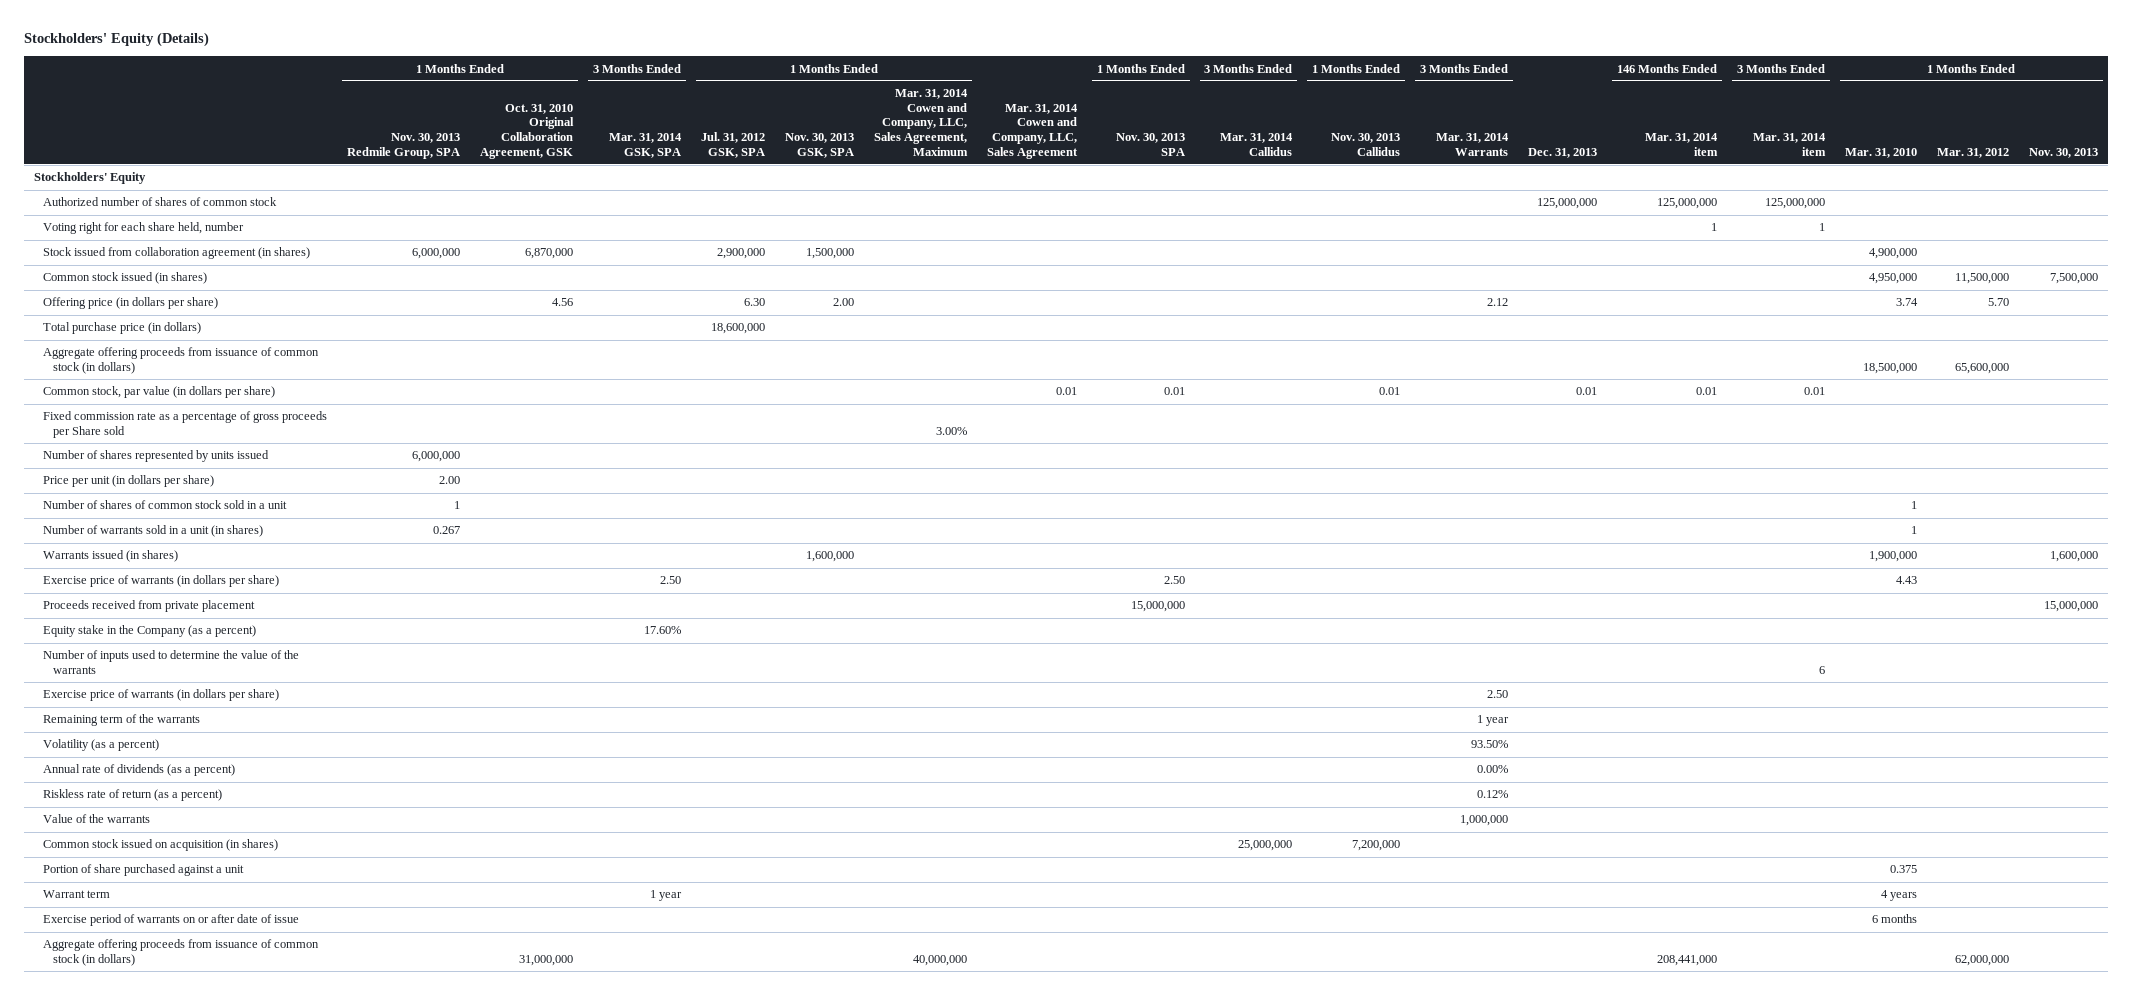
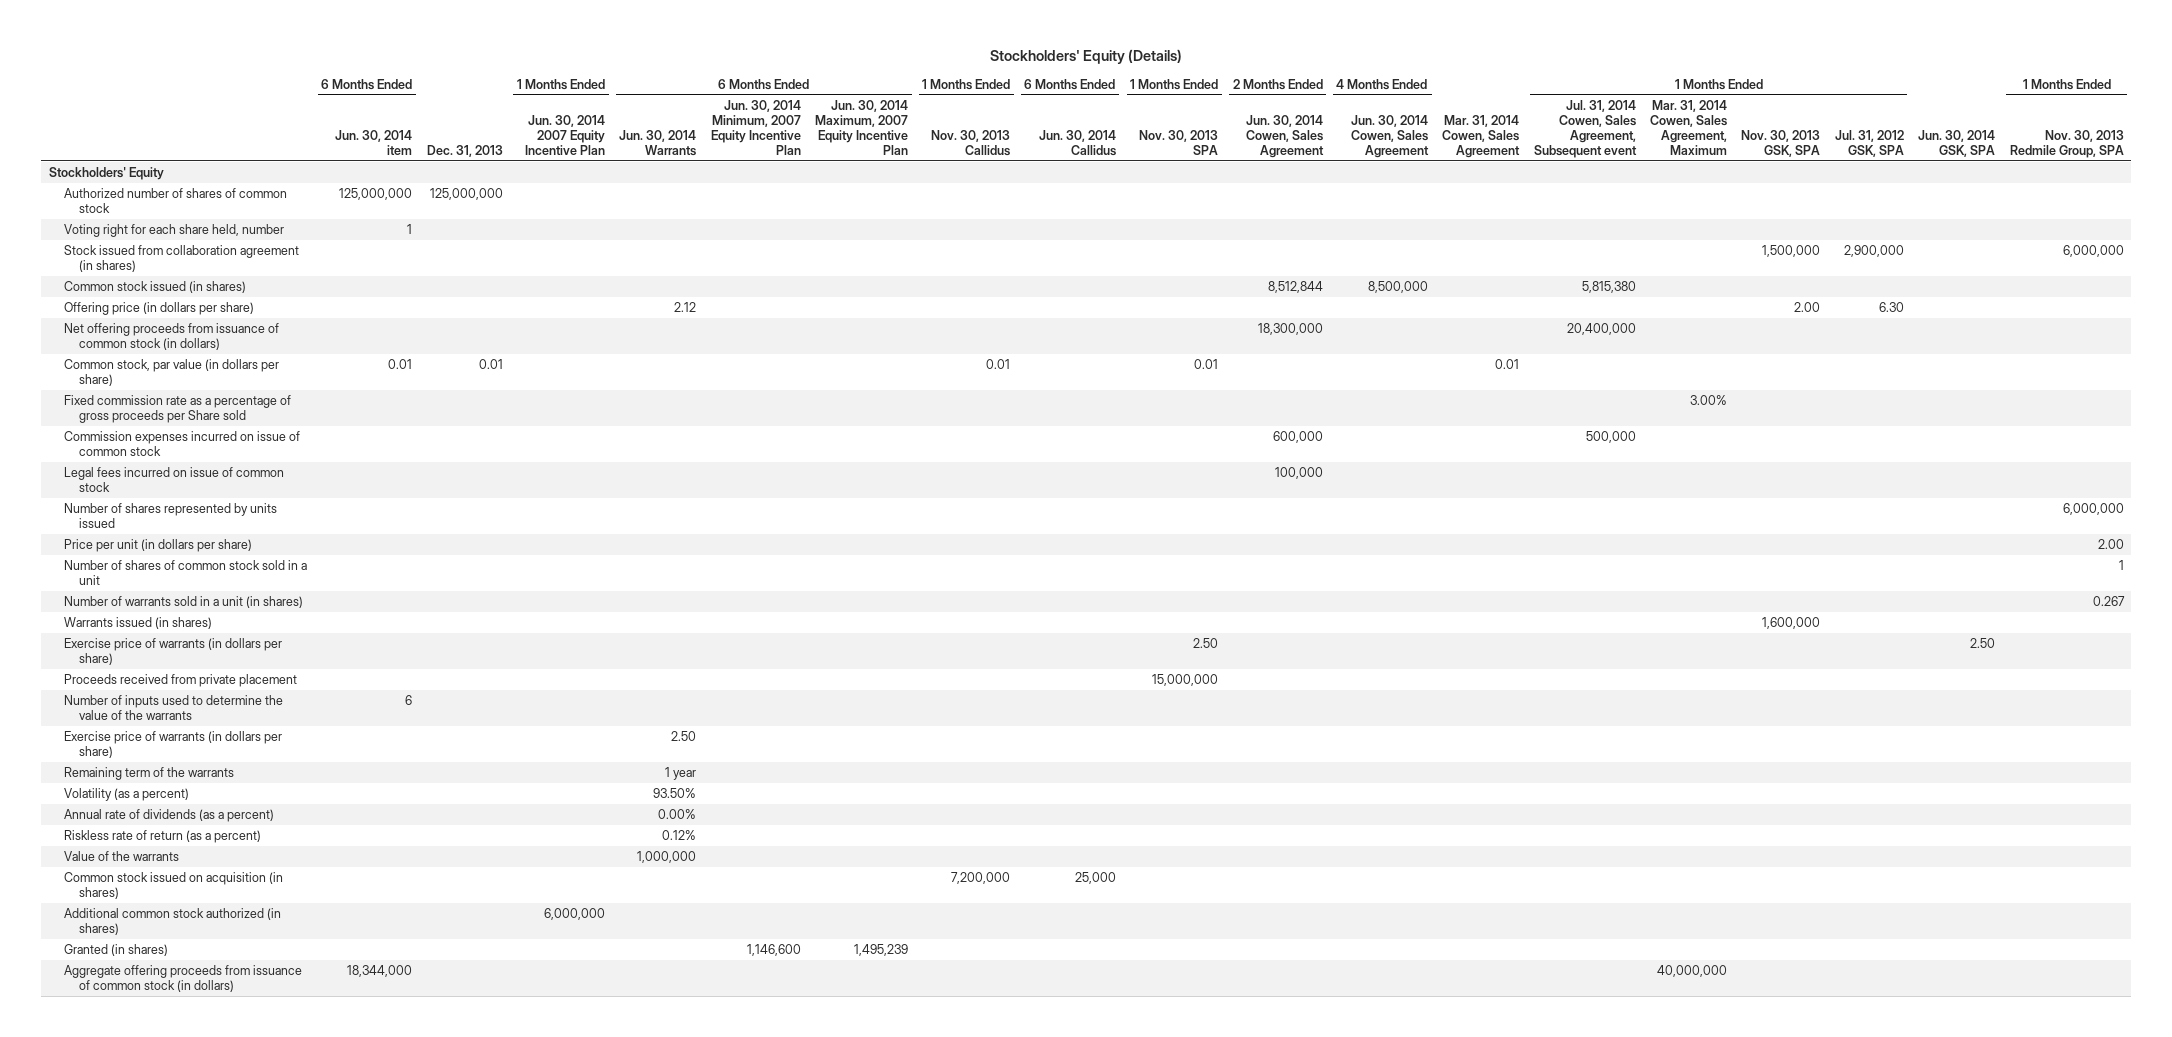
- | 1 Months Ended Nov. 30, 2013 Redmile Group, SPA | 1 Months Ended Oct. 31, 2010 Original Collaboration Agreement, GSK | 3 Months Ended Mar. 31, 2014 GSK, SPA | 1 Months Ended Jul. 31, 2012 GSK, SPA | 1 Months Ended Nov. 30, 2013 GSK, SPA | 1 Months Ended Mar. 31, 2014 Cowen and Company, LLC, Sales Agreement, Maximum | Mar. 31, 2014 Cowen and Company, LLC, Sales Agreement | 1 Months Ended Nov. 30, 2013 SPA | 3 Months Ended Mar. 31, 2014 Callidus | 1 Months Ended Nov. 30, 2013 Callidus | 3 Months Ended Mar. 31, 2014 Warrants | Dec. 31, 2013 | 146 Months Ended Mar. 31, 2014 item | 3 Months Ended Mar. 31, 2014 item | 1 Months Ended Mar. 31, 2010 | 1 Months Ended Mar. 31, 2012 | 1 Months Ended Nov. 30, 2013
+ | 6 Months Ended Jun. 30, 2014 item | Dec. 31, 2013 | 1 Months Ended Jun. 30, 2014 2007 Equity Incentive Plan | 6 Months Ended Jun. 30, 2014 Warrants | 6 Months Ended Jun. 30, 2014 Minimum, 2007 Equity Incentive Plan | 6 Months Ended Jun. 30, 2014 Maximum, 2007 Equity Incentive Plan | 1 Months Ended Nov. 30, 2013 Callidus | 6 Months Ended Jun. 30, 2014 Callidus | 1 Months Ended Nov. 30, 2013 SPA | 2 Months Ended Jun. 30, 2014 Cowen, Sales Agreement | 4 Months Ended Jun. 30, 2014 Cowen, Sales Agreement | Mar. 31, 2014 Cowen, Sales Agreement | 1 Months Ended Jul. 31, 2014 Cowen, Sales Agreement, Subsequent event | 1 Months Ended Mar. 31, 2014 Cowen, Sales Agreement, Maximum | 1 Months Ended Nov. 30, 2013 GSK, SPA | 1 Months Ended Jul. 31, 2012 GSK, SPA | Jun. 30, 2014 GSK, SPA | 1 Months Ended Nov. 30, 2013 Redmile Group, SPA
- Total purchase price (in dollars) | | | | 18,600,000 | | | | | | | | | | | | |
- Aggregate offering proceeds from issuance of common stock (in dollars) | | | | | | | | | | | | | | | 18,500,000 | 65,600,000 |
+ Net offering proceeds from issuance of common stock (in dollars) | | | | | | | | | | 18,300,000 | | | 20,400,000 | | | | |
+ Commission expenses incurred on issue of common stock | | | | | | | | | | 600,000 | | | 500,000 | | | | |
+ Legal fees incurred on issue of common stock | | | | | | | | | | 100,000 | | | | | | | |
- Equity stake in the Company (as a percent) | | | 17.60% | | | | | | | | | | | | | |
- Portion of share purchased against a unit | | | | | | | | | | | | | | | 0.375 | |
- Warrant term | | | 1 year | | | | | | | | | | | | 4 years | |
- Exercise period of warrants on or after date of issue | | | | | | | | | | | | | | | 6 months | |
+ Additional common stock authorized (in shares) | | | 6,000,000 | | | | | | | | | | | | | | |
+ Granted (in shares) | | | | | 1,146,600 | 1,495,239 | | | | | | | | | | | |

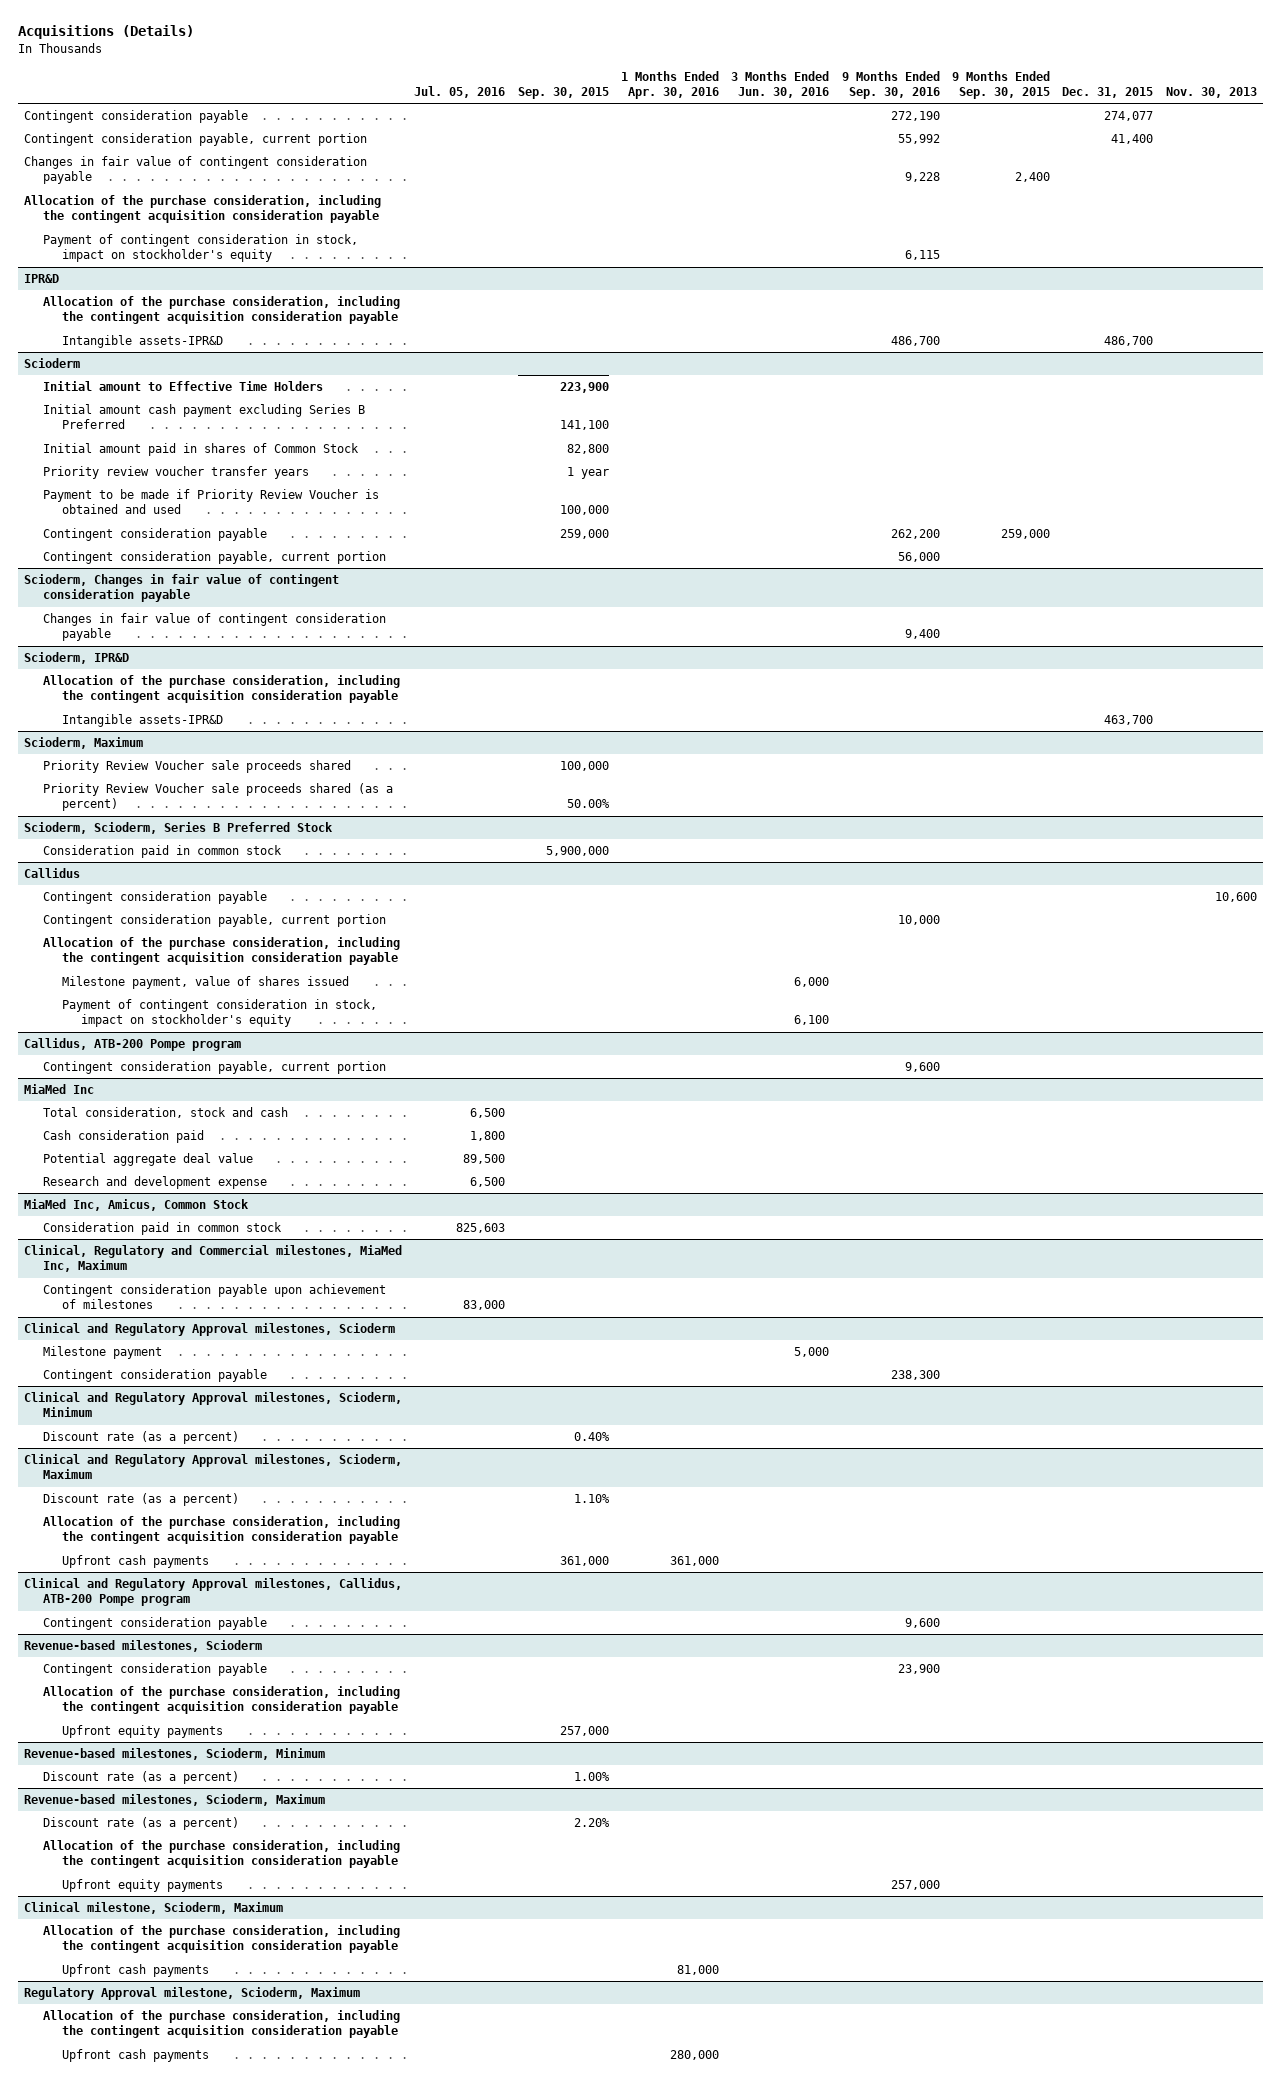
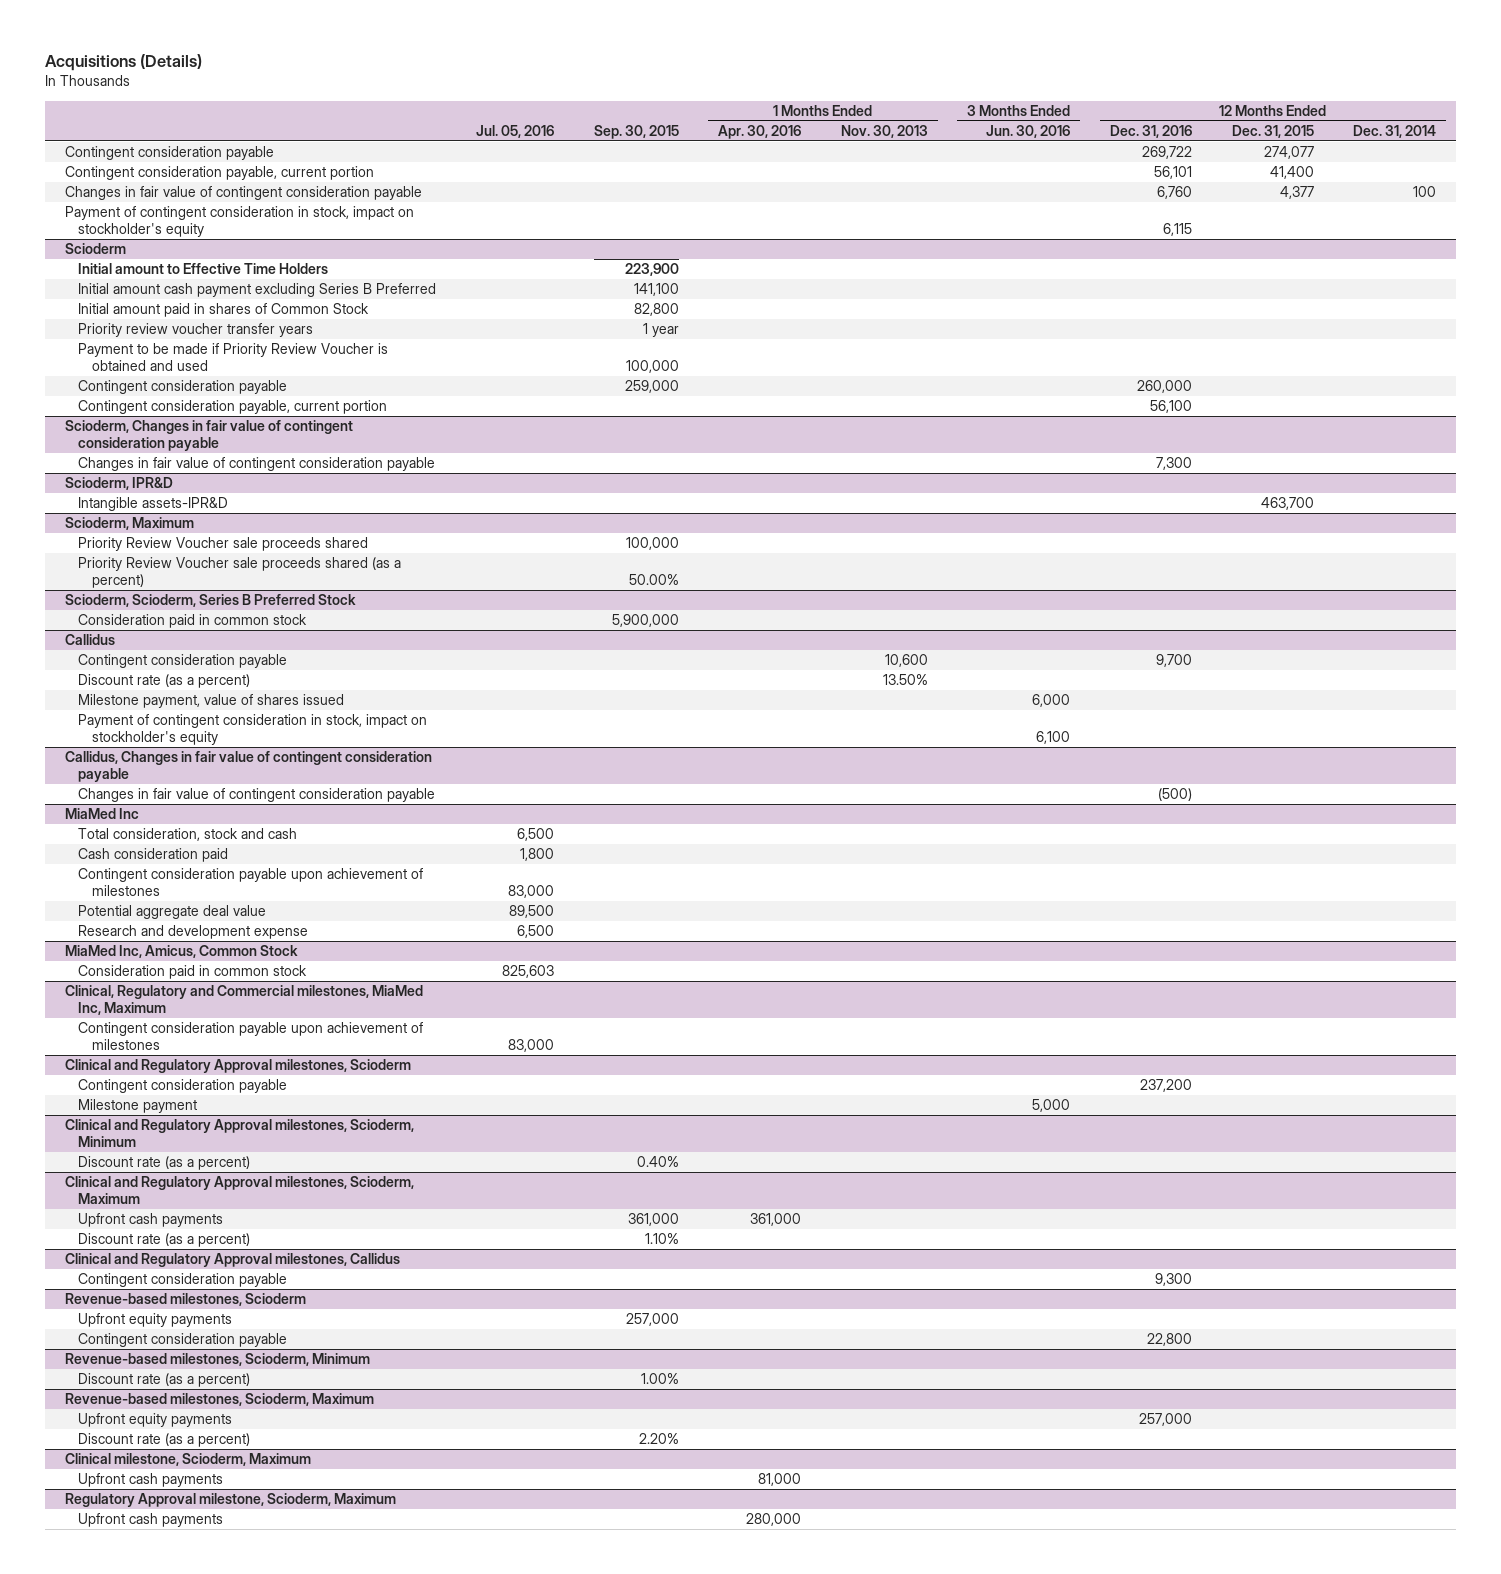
- | Jul. 05, 2016 | Sep. 30, 2015 | 1 Months Ended Apr. 30, 2016 | 3 Months Ended Jun. 30, 2016 | 9 Months Ended Sep. 30, 2016 | 9 Months Ended Sep. 30, 2015 | Dec. 31, 2015 | Nov. 30, 2013
+ | Jul. 05, 2016 | Sep. 30, 2015 | 1 Months Ended Apr. 30, 2016 | 1 Months Ended Nov. 30, 2013 | 3 Months Ended Jun. 30, 2016 | 12 Months Ended Dec. 31, 2016 | 12 Months Ended Dec. 31, 2015 | 12 Months Ended Dec. 31, 2014
- Allocation of the purchase consideration, including the contingent acquisition consideration payable
- IPR&D
- Allocation of the purchase consideration, including the contingent acquisition consideration payable
- Intangible assets-IPR&D | | | | | 486,700 | | 486,700 |
@ Scioderm, IPR&D
- Allocation of the purchase consideration, including the contingent acquisition consideration payable
@ Callidus
- Contingent consideration payable, current portion | | | | | 10,000 | | |
- Allocation of the purchase consideration, including the contingent acquisition consideration payable
+ Discount rate (as a percent) | | | | 13.50% | | | |
- Callidus, ATB-200 Pompe program
- Contingent consideration payable, current portion | | | | | 9,600 | | |
+ Callidus, Changes in fair value of contingent consideration payable
+ Changes in fair value of contingent consideration payable | | | | | | (500) | |
@ MiaMed Inc
+ Contingent consideration payable upon achievement of milestones | 83,000 | | | | | | |
@ Clinical and Regulatory Approval milestones, Scioderm
moved down: Milestone payment | | | | | 5,000 | | |
@ Clinical and Regulatory Approval milestones, Scioderm, Maximum
- Allocation of the purchase consideration, including the contingent acquisition consideration payable
- Clinical and Regulatory Approval milestones, Callidus, ATB-200 Pompe program
@ Clinical and Regulatory Approval milestones, Scioderm, Maximum
moved down: Discount rate (as a percent) | | 1.10% | | | | | |
+ Clinical and Regulatory Approval milestones, Callidus
@ Revenue-based milestones, Scioderm
- Allocation of the purchase consideration, including the contingent acquisition consideration payable
moved down: Contingent consideration payable | | | | | | 22,800 | |
@ Revenue-based milestones, Scioderm, Maximum
- Allocation of the purchase consideration, including the contingent acquisition consideration payable
moved down: Discount rate (as a percent) | | 2.20% | | | | | |
@ Clinical milestone, Scioderm, Maximum
- Allocation of the purchase consideration, including the contingent acquisition consideration payable
@ Regulatory Approval milestone, Scioderm, Maximum
- Allocation of the purchase consideration, including the contingent acquisition consideration payable

